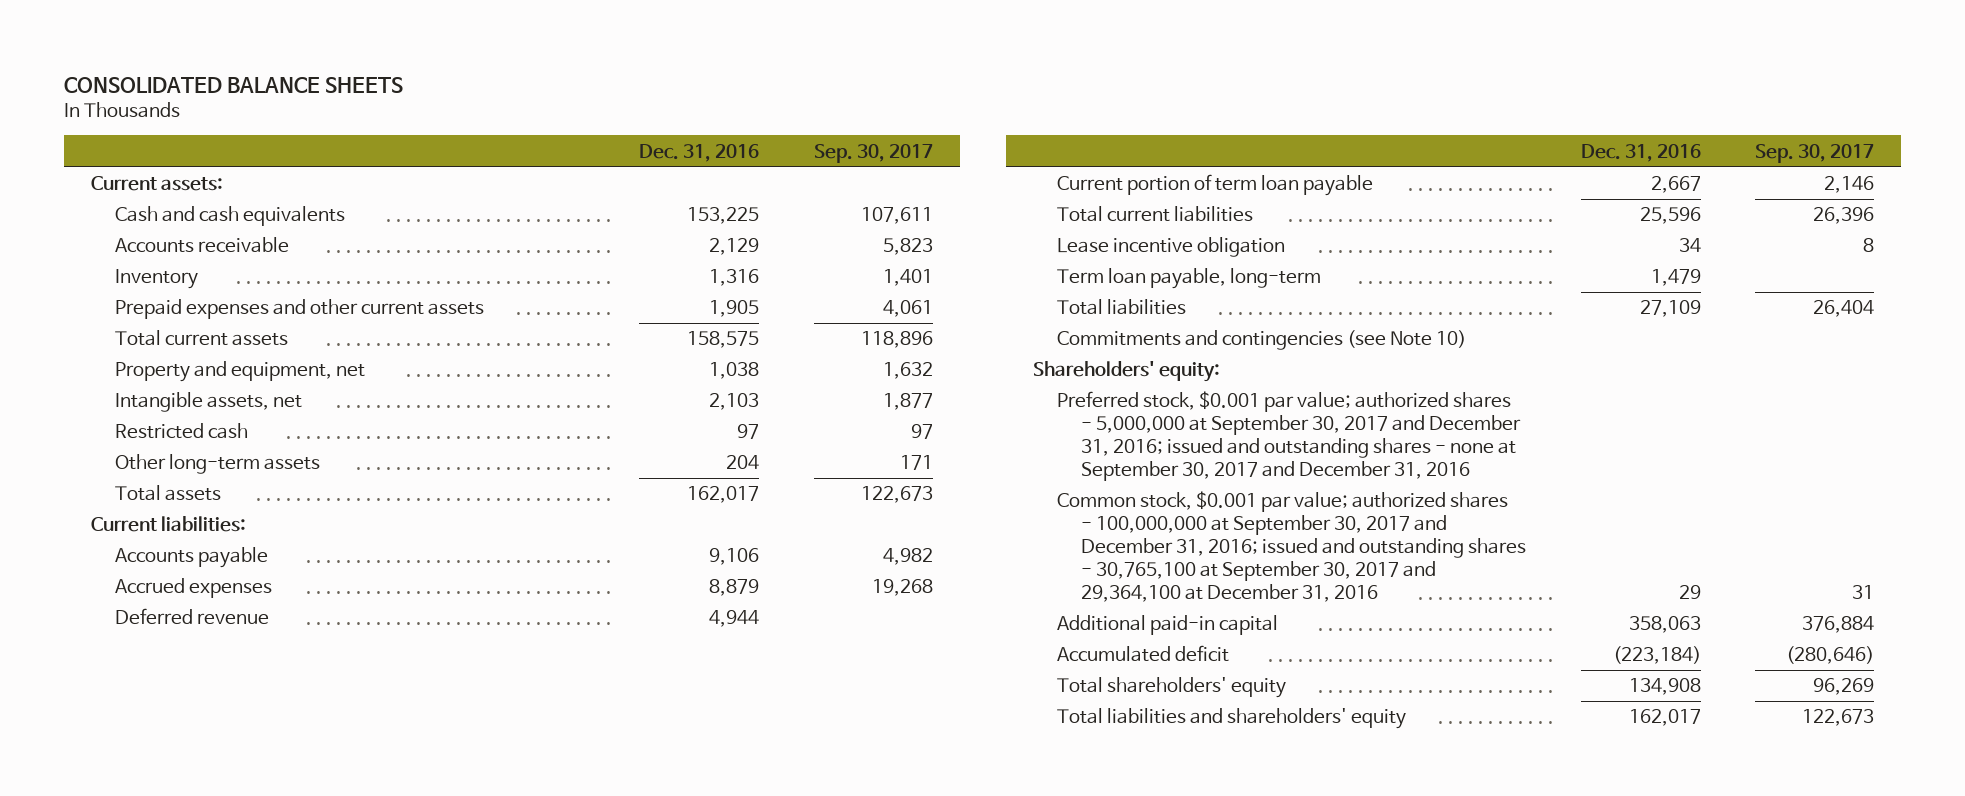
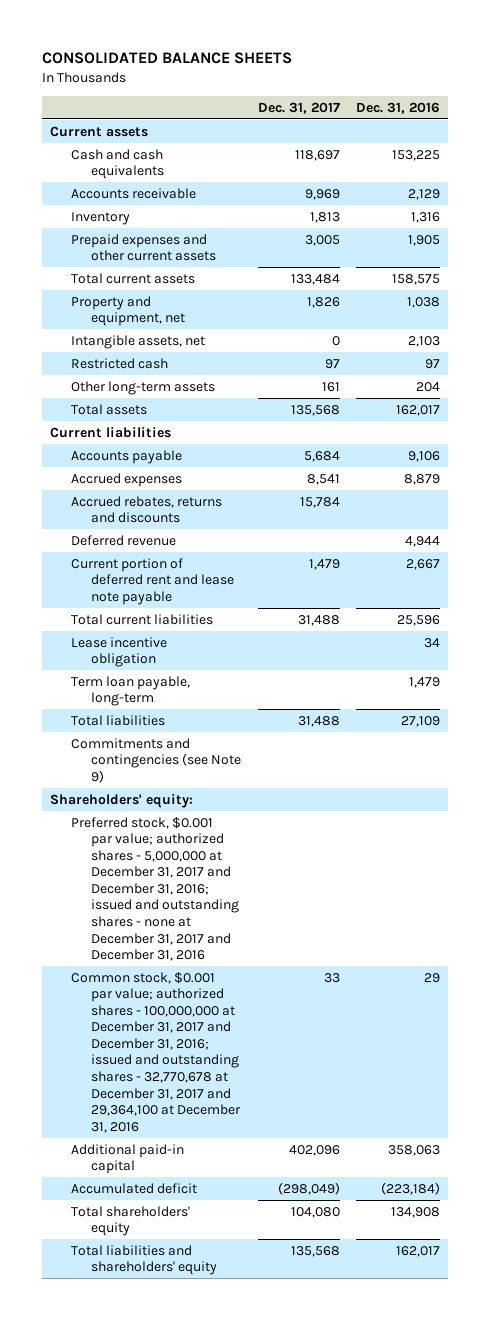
- | Dec. 31, 2016 | Sep. 30, 2017
+ | Dec. 31, 2017 | Dec. 31, 2016
- Current assets:
+ Current assets
- Current liabilities:
+ Current liabilities
+ Accrued rebates, returns and discounts | 15,784 |
- Current portion of term loan payable | 2,667 | 2,146
+ Current portion of deferred rent and lease note payable | 1,479 | 2,667
- Commitments and contingencies (see Note 10)
+ Commitments and contingencies (see Note 9)
- Preferred stock, $0.001 par value; authorized shares - 5,000,000 at September 30, 2017 and December 31, 2016; issued and outstanding shares - none at September 30, 2017 and December 31, 2016
- Common stock, $0.001 par value; authorized shares - 100,000,000 at September 30, 2017 and December 31, 2016; issued and outstanding shares - 30,765,100 at September 30, 2017 and 29,364,100 at December 31, 2016 | 29 | 31
+ Preferred stock, $0.001 par value; authorized shares - 5,000,000 at December 31, 2017 and December 31, 2016; issued and outstanding shares - none at December 31, 2017 and December 31, 2016
+ Common stock, $0.001 par value; authorized shares - 100,000,000 at December 31, 2017 and December 31, 2016; issued and outstanding shares - 32,770,678 at December 31, 2017 and 29,364,100 at December 31, 2016 | 33 | 29

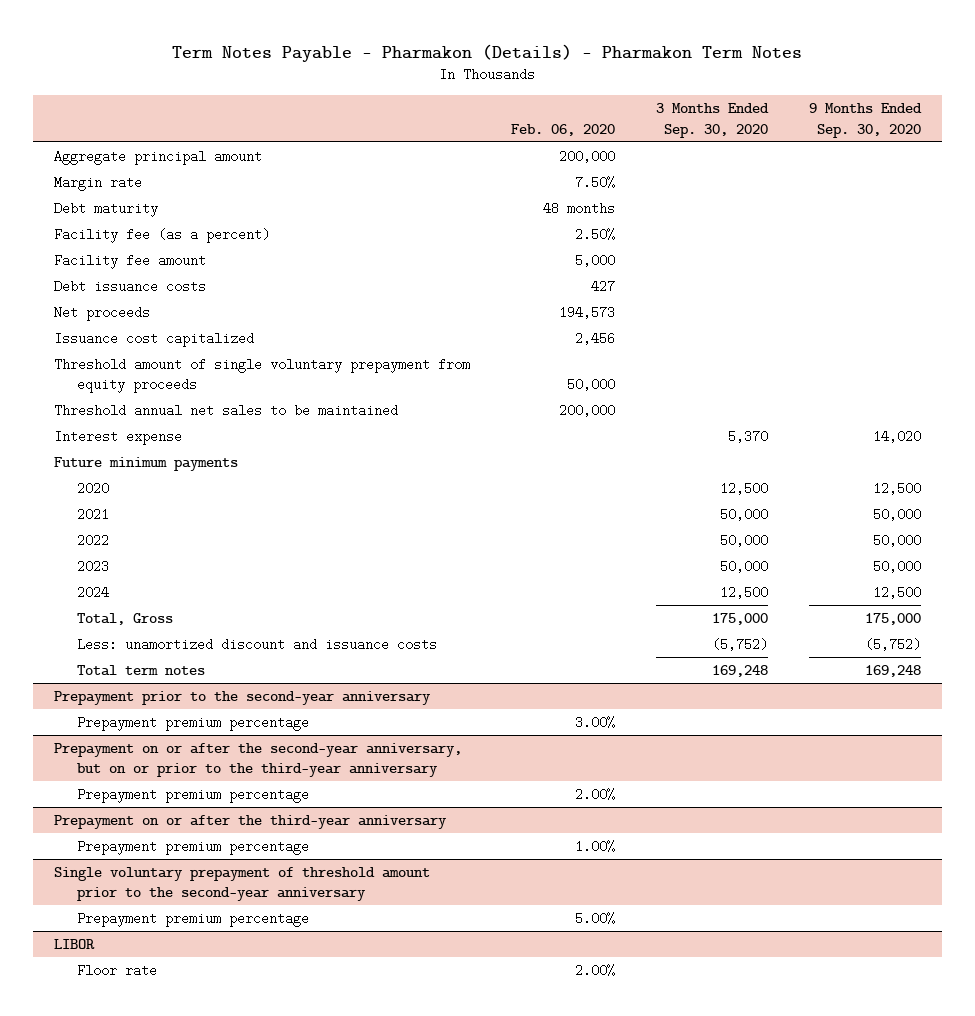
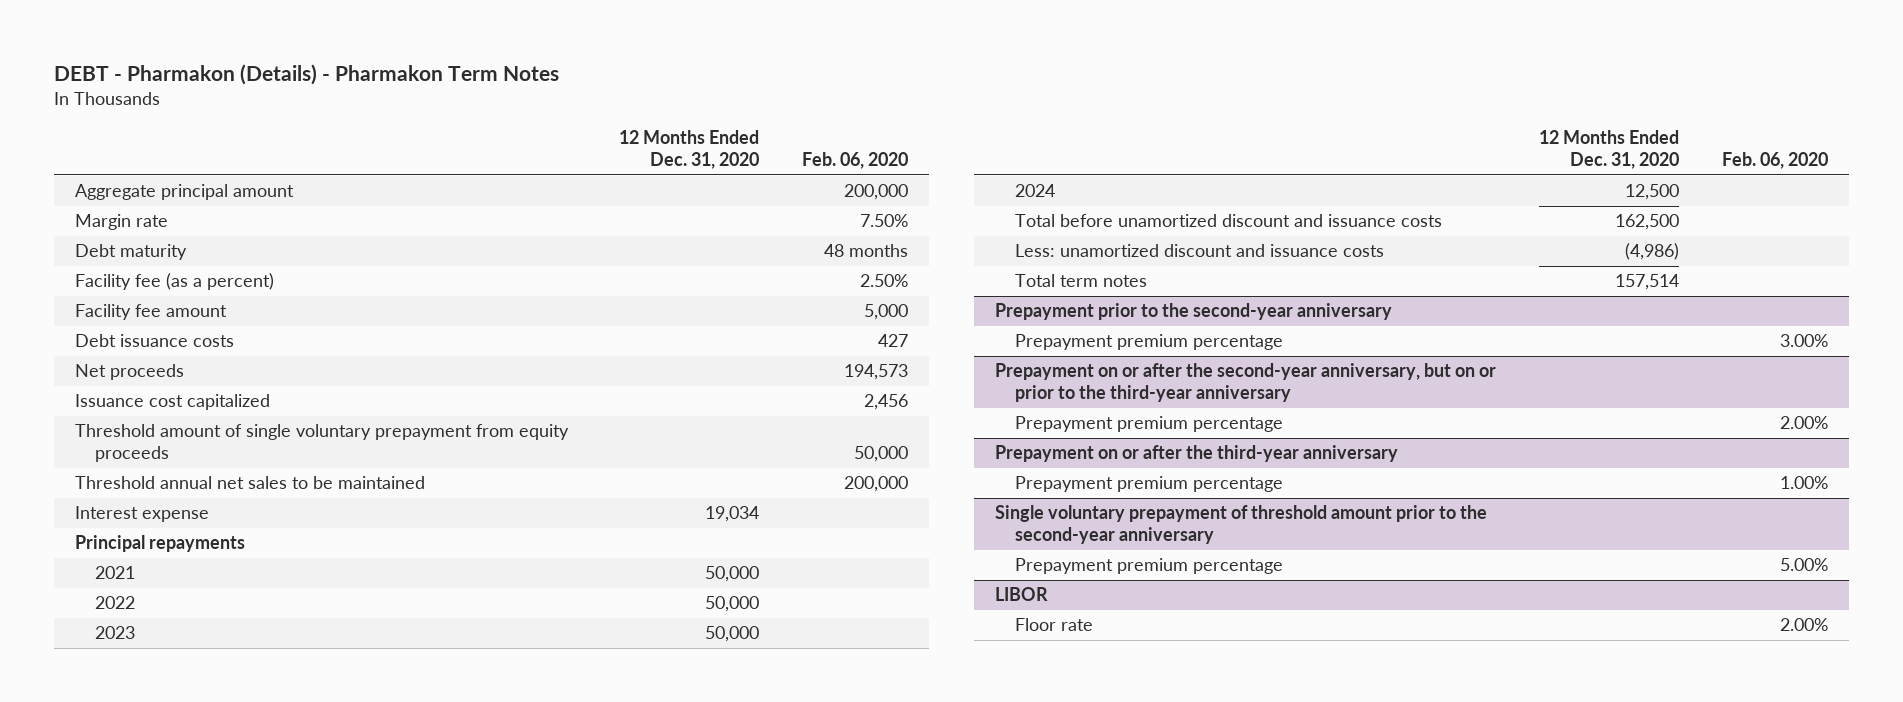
- Term Notes Payable - Pharmakon (Details) - Pharmakon Term Notes
+ DEBT - Pharmakon (Details) - Pharmakon Term Notes
- | Feb. 06, 2020 | 3 Months Ended Sep. 30, 2020 | 9 Months Ended Sep. 30, 2020
+ | 12 Months Ended Dec. 31, 2020 | Feb. 06, 2020
- Future minimum payments
- 2020 | | 12,500 | 12,500
+ Principal repayments
- Total, Gross | | 175,000 | 175,000
+ Total before unamortized discount and issuance costs | 162,500 |

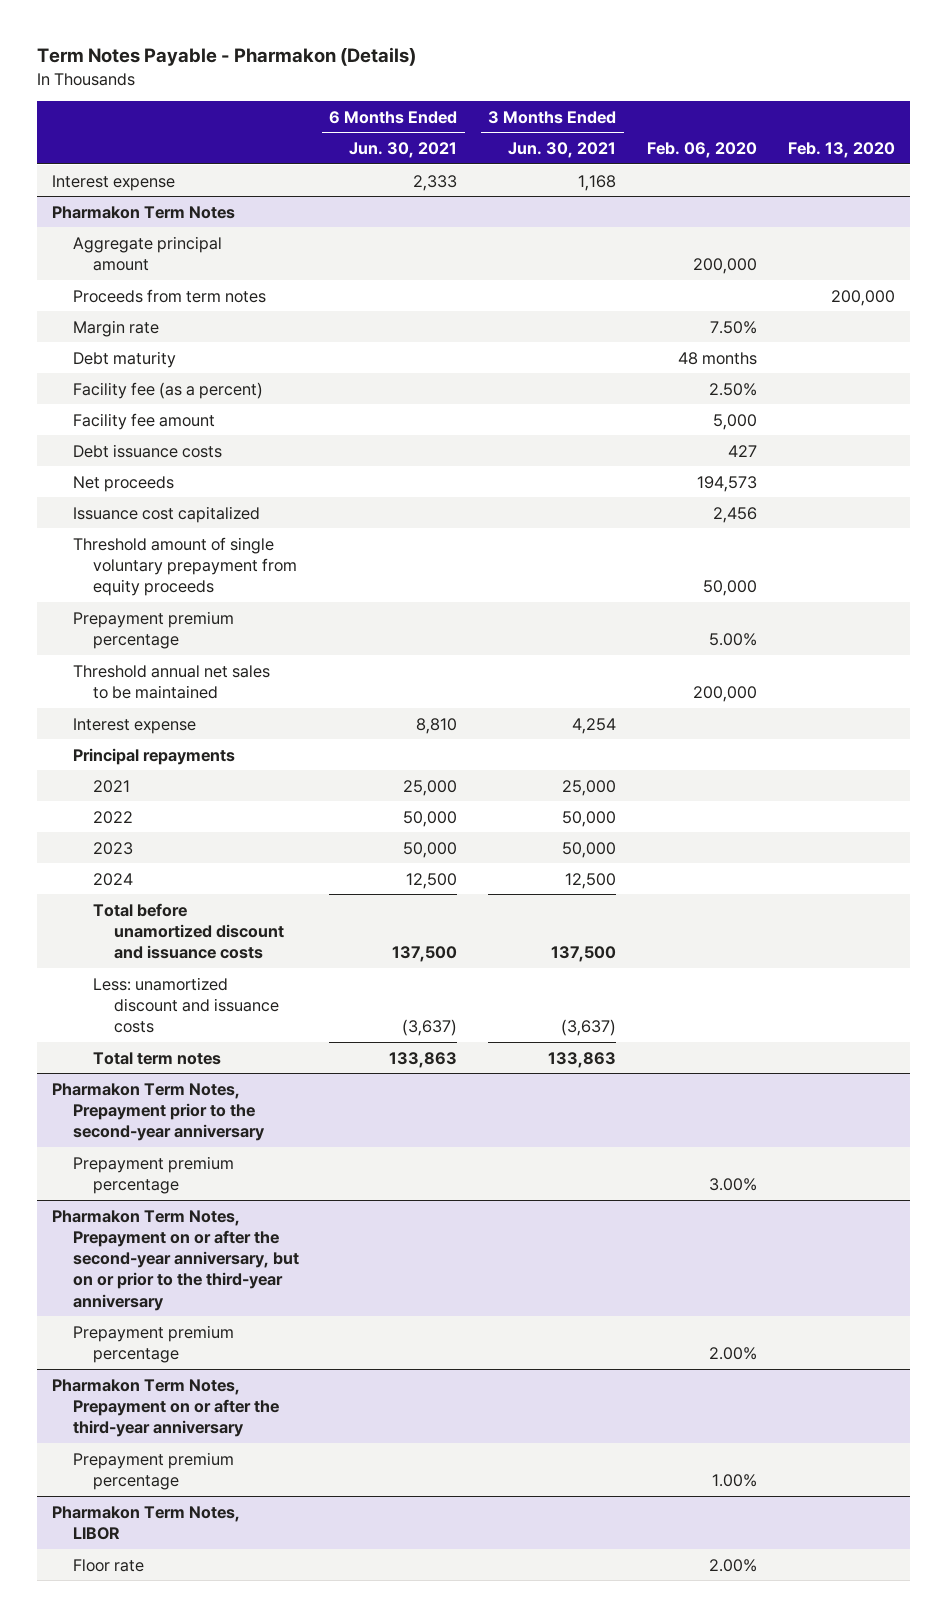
- DEBT - Pharmakon (Details) - Pharmakon Term Notes
+ Term Notes Payable - Pharmakon (Details)
- | 12 Months Ended Dec. 31, 2020 | Feb. 06, 2020
+ | 6 Months Ended Jun. 30, 2021 | 3 Months Ended Jun. 30, 2021 | Feb. 06, 2020 | Feb. 13, 2020
+ Interest expense | 2,333 | 1,168 | |
+ Pharmakon Term Notes
+ Proceeds from term notes | | | | 200,000
+ Prepayment premium percentage | | | 5.00% |
- Prepayment prior to the second-year anniversary
+ Pharmakon Term Notes, Prepayment prior to the second-year anniversary
- Prepayment on or after the second-year anniversary, but on or prior to the third-year anniversary
+ Pharmakon Term Notes, Prepayment on or after the second-year anniversary, but on or prior to the third-year anniversary
- Prepayment on or after the third-year anniversary
+ Pharmakon Term Notes, Prepayment on or after the third-year anniversary
- Single voluntary prepayment of threshold amount prior to the second-year anniversary
- Prepayment premium percentage | | 5.00%
- LIBOR
+ Pharmakon Term Notes, LIBOR

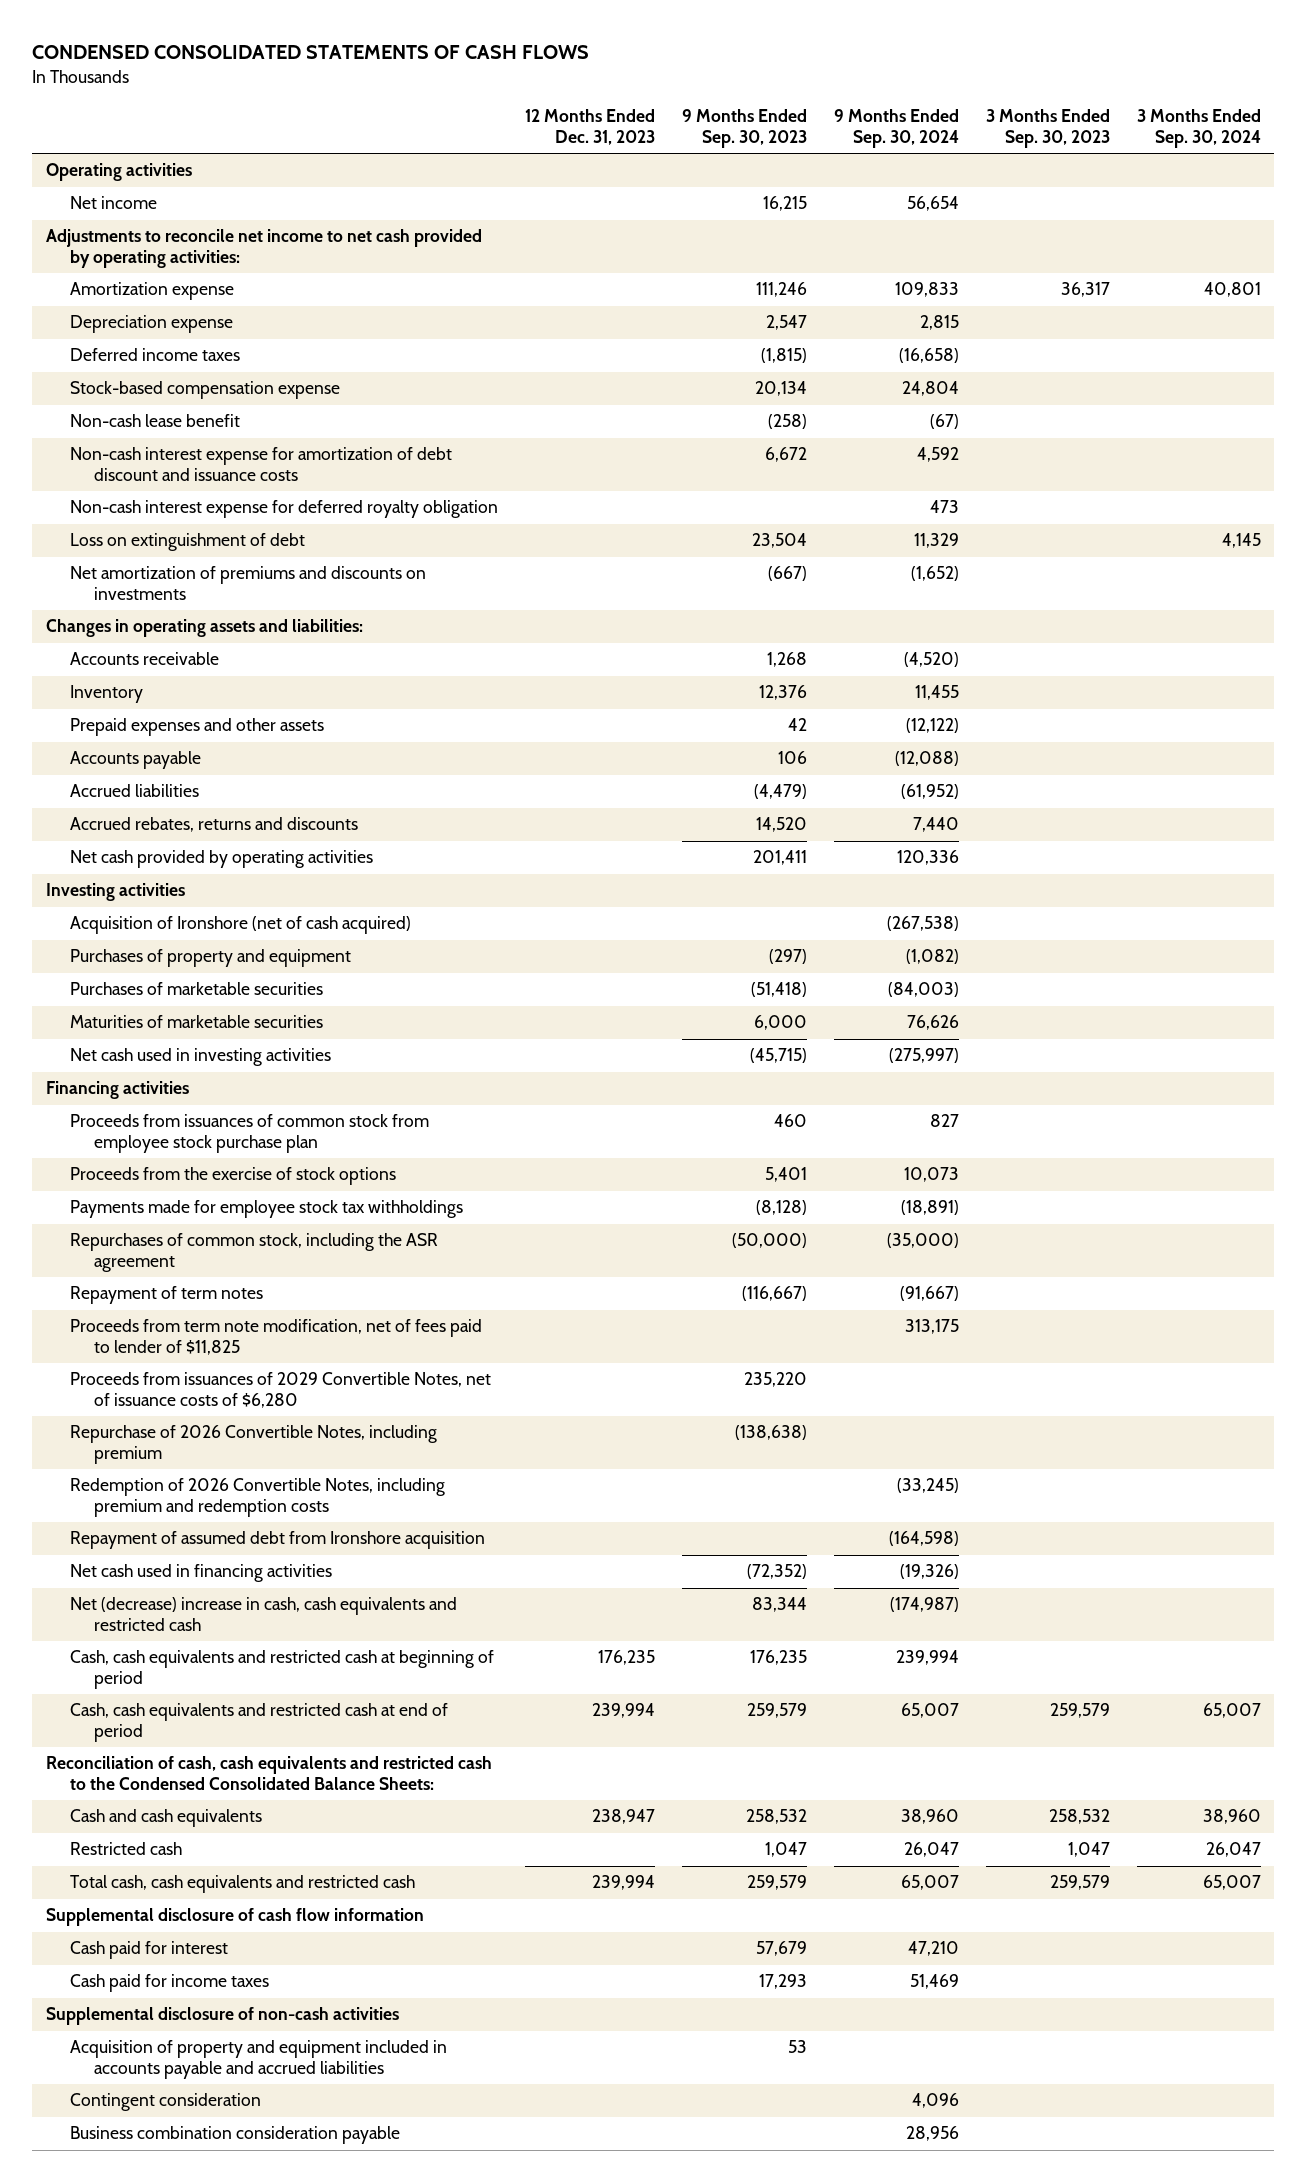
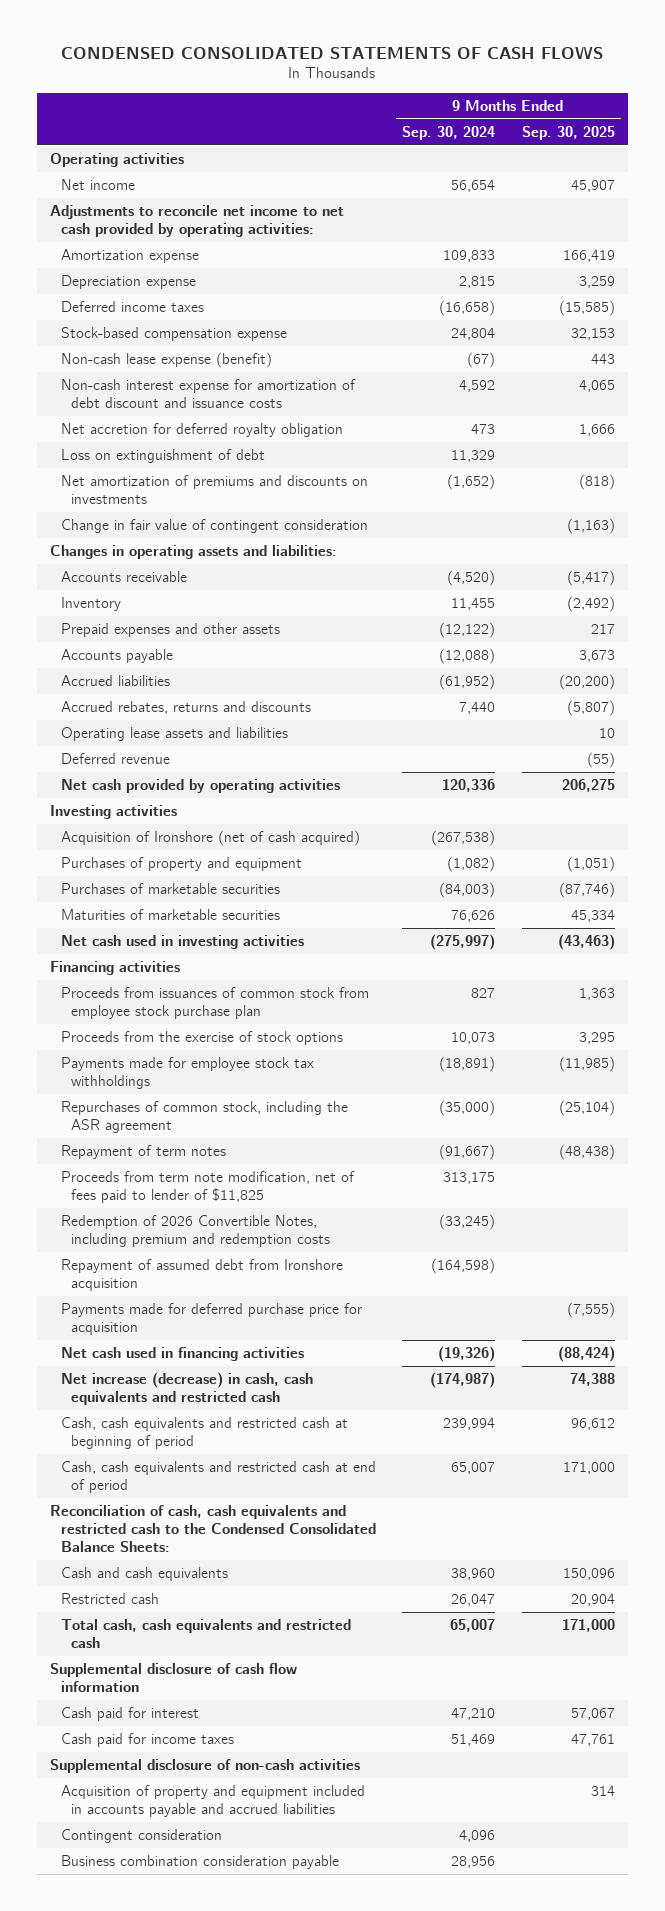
- | 12 Months Ended Dec. 31, 2023 | 9 Months Ended Sep. 30, 2023 | 9 Months Ended Sep. 30, 2024 | 3 Months Ended Sep. 30, 2023 | 3 Months Ended Sep. 30, 2024
+ | 9 Months Ended Sep. 30, 2024 | 9 Months Ended Sep. 30, 2025
- Non-cash lease benefit | | (258) | (67) | |
+ Non-cash lease expense (benefit) | (67) | 443
- Non-cash interest expense for deferred royalty obligation | | | 473 | |
+ Net accretion for deferred royalty obligation | 473 | 1,666
+ Change in fair value of contingent consideration | | (1,163)
+ Operating lease assets and liabilities | | 10
+ Deferred revenue | | (55)
- Proceeds from issuances of 2029 Convertible Notes, net of issuance costs of $6,280 | | 235,220 | | |
- Repurchase of 2026 Convertible Notes, including premium | | (138,638) | | |
+ Payments made for deferred purchase price for acquisition | | (7,555)
- Net (decrease) increase in cash, cash equivalents and restricted cash | | 83,344 | (174,987) | |
+ Net increase (decrease) in cash, cash equivalents and restricted cash | (174,987) | 74,388

